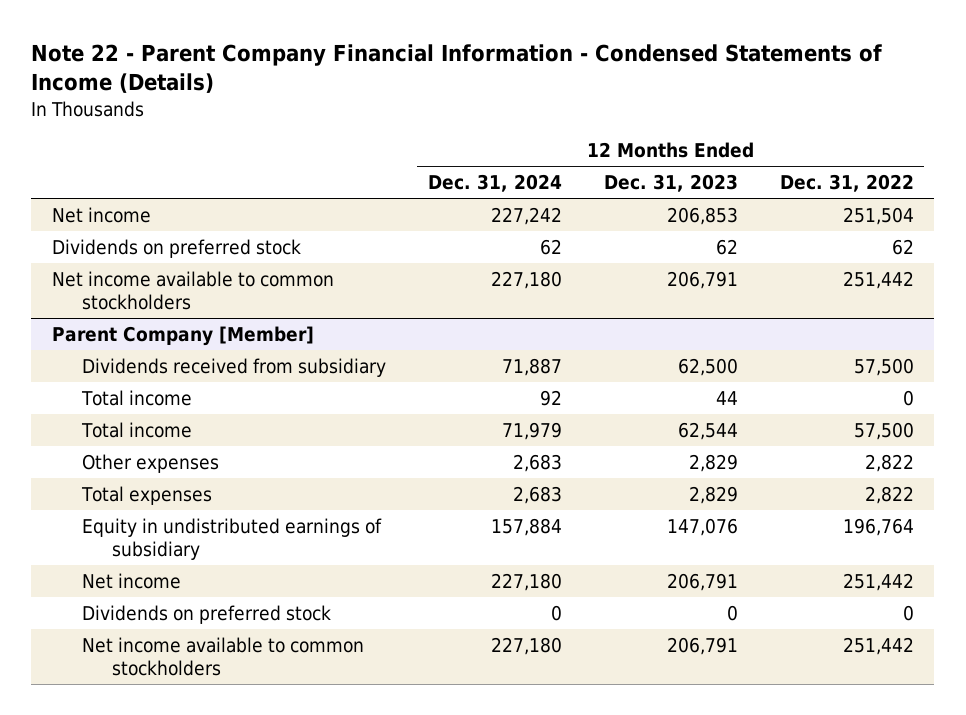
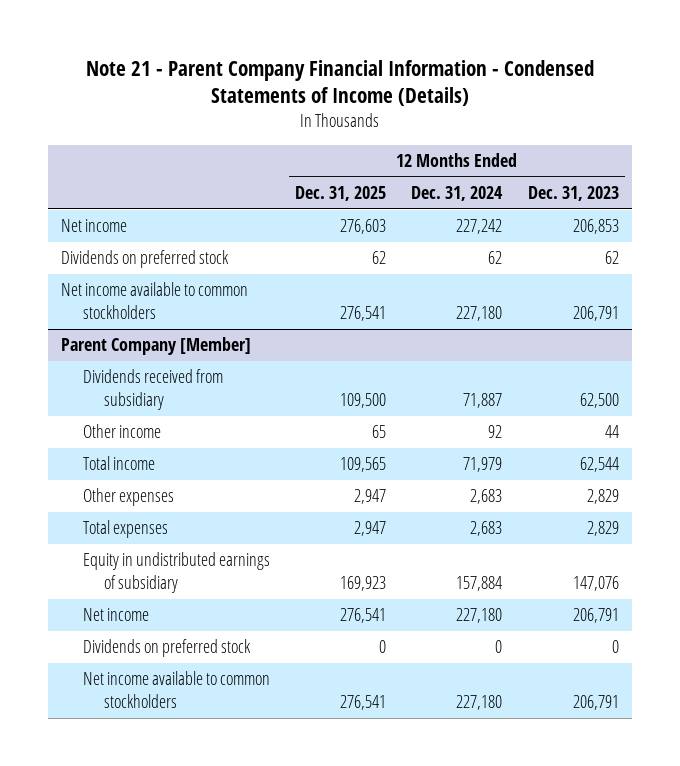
- Note 22 - Parent Company Financial Information - Condensed Statements of Income (Details)
+ Note 21 - Parent Company Financial Information - Condensed Statements of Income (Details)
- | 12 Months Ended Dec. 31, 2024 | 12 Months Ended Dec. 31, 2023 | 12 Months Ended Dec. 31, 2022
+ | 12 Months Ended Dec. 31, 2025 | 12 Months Ended Dec. 31, 2024 | 12 Months Ended Dec. 31, 2023
@ Parent Company [Member]
- Total income | 92 | 44 | 0
+ Other income | 65 | 92 | 44

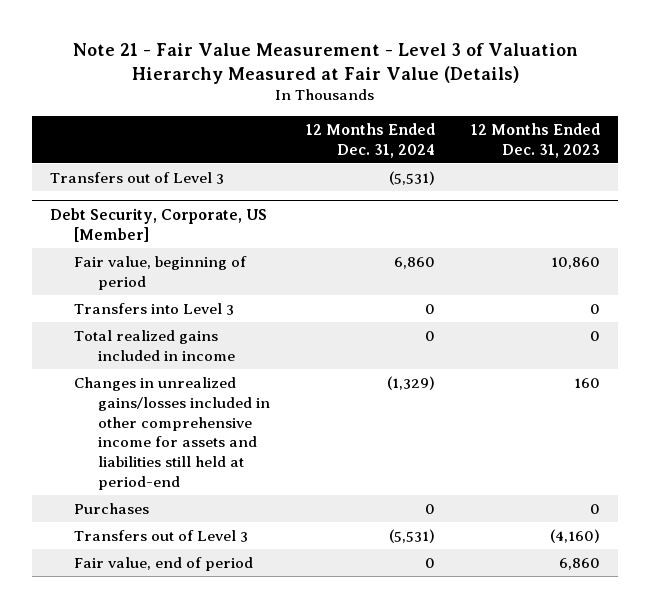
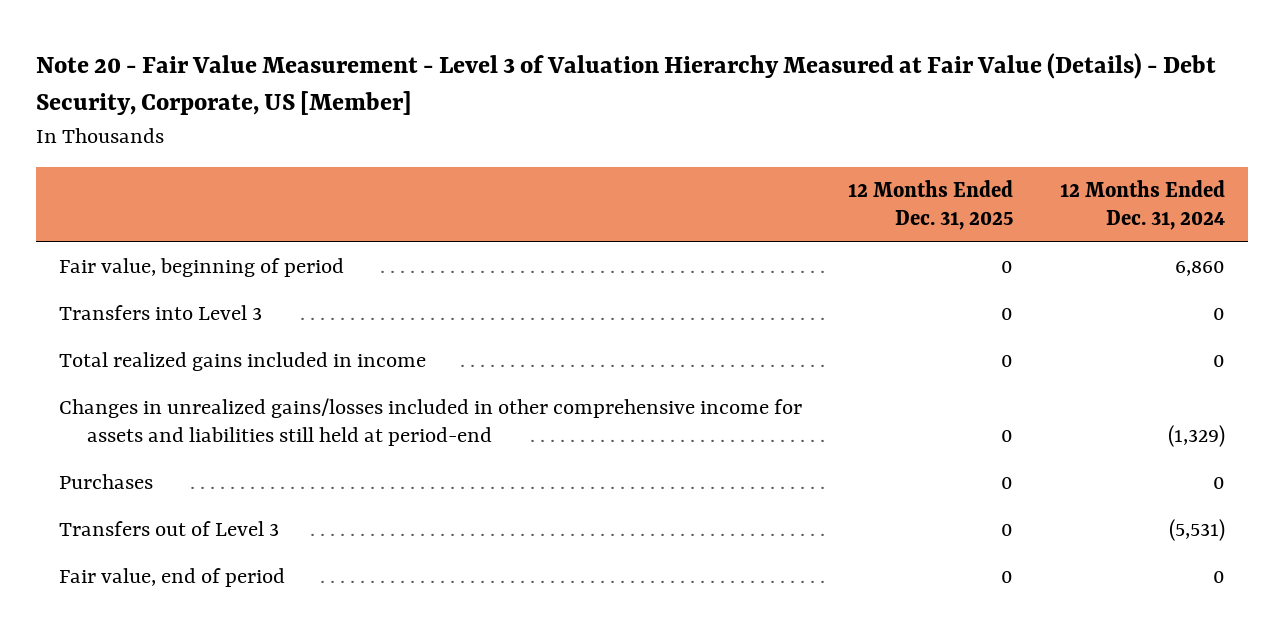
- Note 21 - Fair Value Measurement - Level 3 of Valuation Hierarchy Measured at Fair Value (Details)
+ Note 20 - Fair Value Measurement - Level 3 of Valuation Hierarchy Measured at Fair Value (Details) - Debt Security, Corporate, US [Member]
- | 12 Months Ended Dec. 31, 2024 | 12 Months Ended Dec. 31, 2023
+ | 12 Months Ended Dec. 31, 2025 | 12 Months Ended Dec. 31, 2024
- Transfers out of Level 3 | (5,531) |
- Debt Security, Corporate, US [Member]

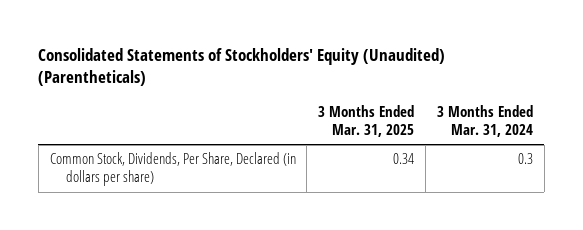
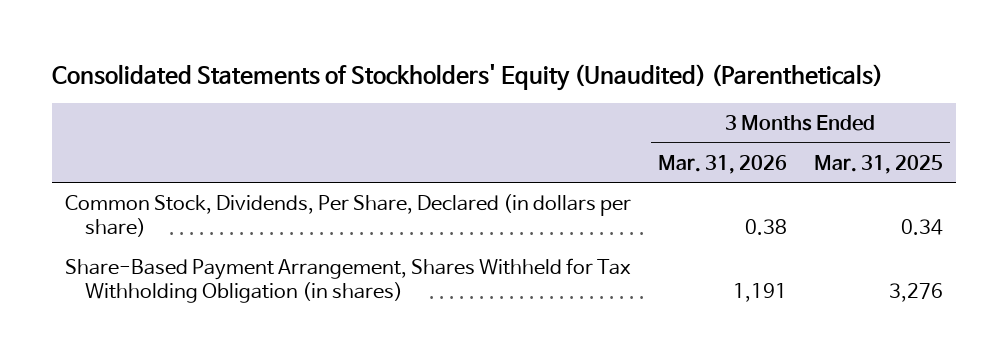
- | 3 Months Ended Mar. 31, 2025 | 3 Months Ended Mar. 31, 2024
+ | 3 Months Ended Mar. 31, 2026 | 3 Months Ended Mar. 31, 2025
+ Share-Based Payment Arrangement, Shares Withheld for Tax Withholding Obligation (in shares) | 1,191 | 3,276

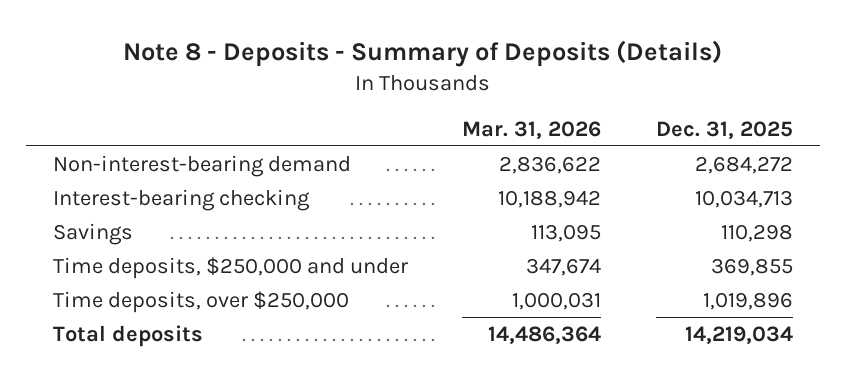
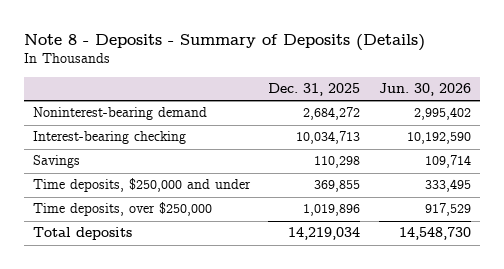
- | Mar. 31, 2026 | Dec. 31, 2025
+ | Dec. 31, 2025 | Jun. 30, 2026
- Non-interest-bearing demand | 2,836,622 | 2,684,272
+ Noninterest-bearing demand | 2,684,272 | 2,995,402

